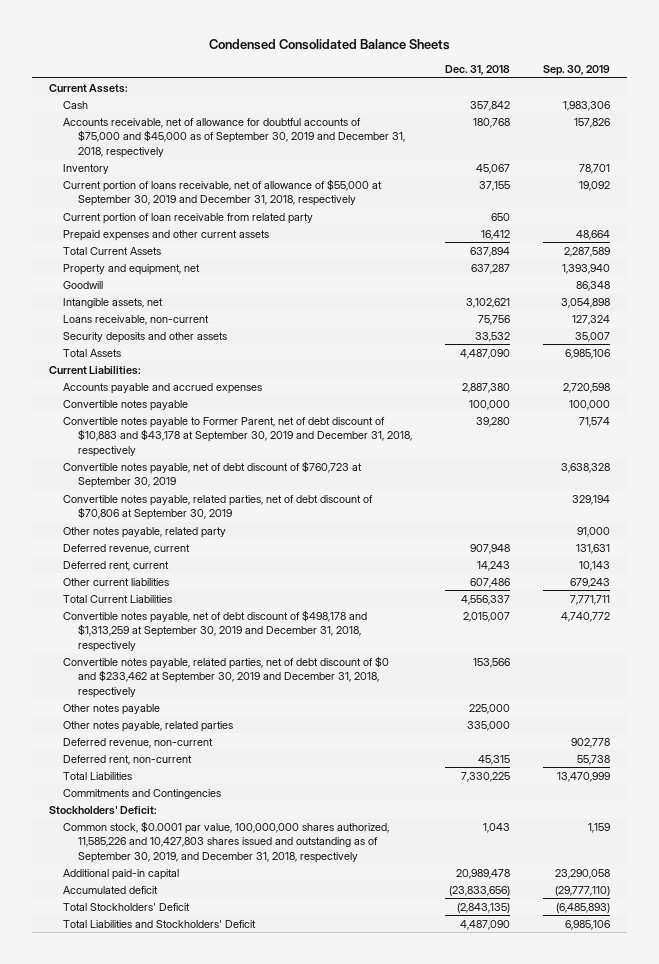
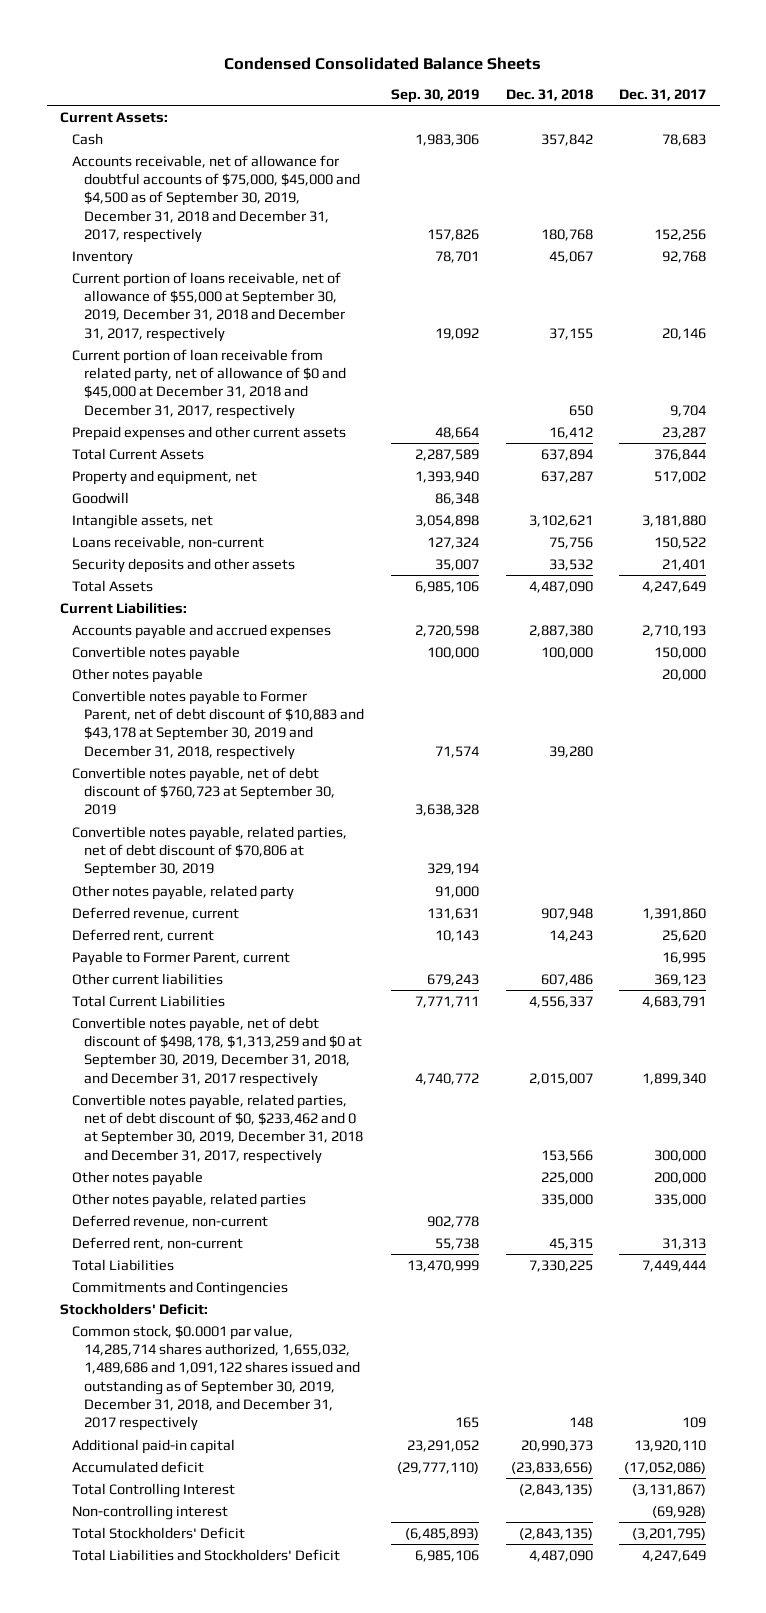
- | Dec. 31, 2018 | Sep. 30, 2019
+ | Sep. 30, 2019 | Dec. 31, 2018 | Dec. 31, 2017
- Accounts receivable, net of allowance for doubtful accounts of $75,000 and $45,000 as of September 30, 2019 and December 31, 2018, respectively | 180,768 | 157,826
+ Accounts receivable, net of allowance for doubtful accounts of $75,000, $45,000 and $4,500 as of September 30, 2019, December 31, 2018 and December 31, 2017, respectively | 157,826 | 180,768 | 152,256
- Current portion of loans receivable, net of allowance of $55,000 at September 30, 2019 and December 31, 2018, respectively | 37,155 | 19,092
- Current portion of loan receivable from related party | 650 |
+ Current portion of loans receivable, net of allowance of $55,000 at September 30, 2019, December 31, 2018 and December 31, 2017, respectively | 19,092 | 37,155 | 20,146
+ Current portion of loan receivable from related party, net of allowance of $0 and $45,000 at December 31, 2018 and December 31, 2017, respectively | | 650 | 9,704
+ Other notes payable | | | 20,000
+ Payable to Former Parent, current | | | 16,995
- Convertible notes payable, net of debt discount of $498,178 and $1,313,259 at September 30, 2019 and December 31, 2018, respectively | 2,015,007 | 4,740,772
- Convertible notes payable, related parties, net of debt discount of $0 and $233,462 at September 30, 2019 and December 31, 2018, respectively | 153,566 |
+ Convertible notes payable, net of debt discount of $498,178, $1,313,259 and $0 at September 30, 2019, December 31, 2018, and December 31, 2017 respectively | 4,740,772 | 2,015,007 | 1,899,340
+ Convertible notes payable, related parties, net of debt discount of $0, $233,462 and 0 at September 30, 2019, December 31, 2018 and December 31, 2017, respectively | | 153,566 | 300,000
- Common stock, $0.0001 par value, 100,000,000 shares authorized, 11,585,226 and 10,427,803 shares issued and outstanding as of September 30, 2019, and December 31, 2018, respectively | 1,043 | 1,159
- Additional paid-in capital | 20,989,478 | 23,290,058
+ Common stock, $0.0001 par value, 14,285,714 shares authorized, 1,655,032, 1,489,686 and 1,091,122 shares issued and outstanding as of September 30, 2019, December 31, 2018, and December 31, 2017 respectively | 165 | 148 | 109
+ Additional paid-in capital | 23,291,052 | 20,990,373 | 13,920,110
+ Total Controlling Interest | | (2,843,135) | (3,131,867)
+ Non-controlling interest | | | (69,928)

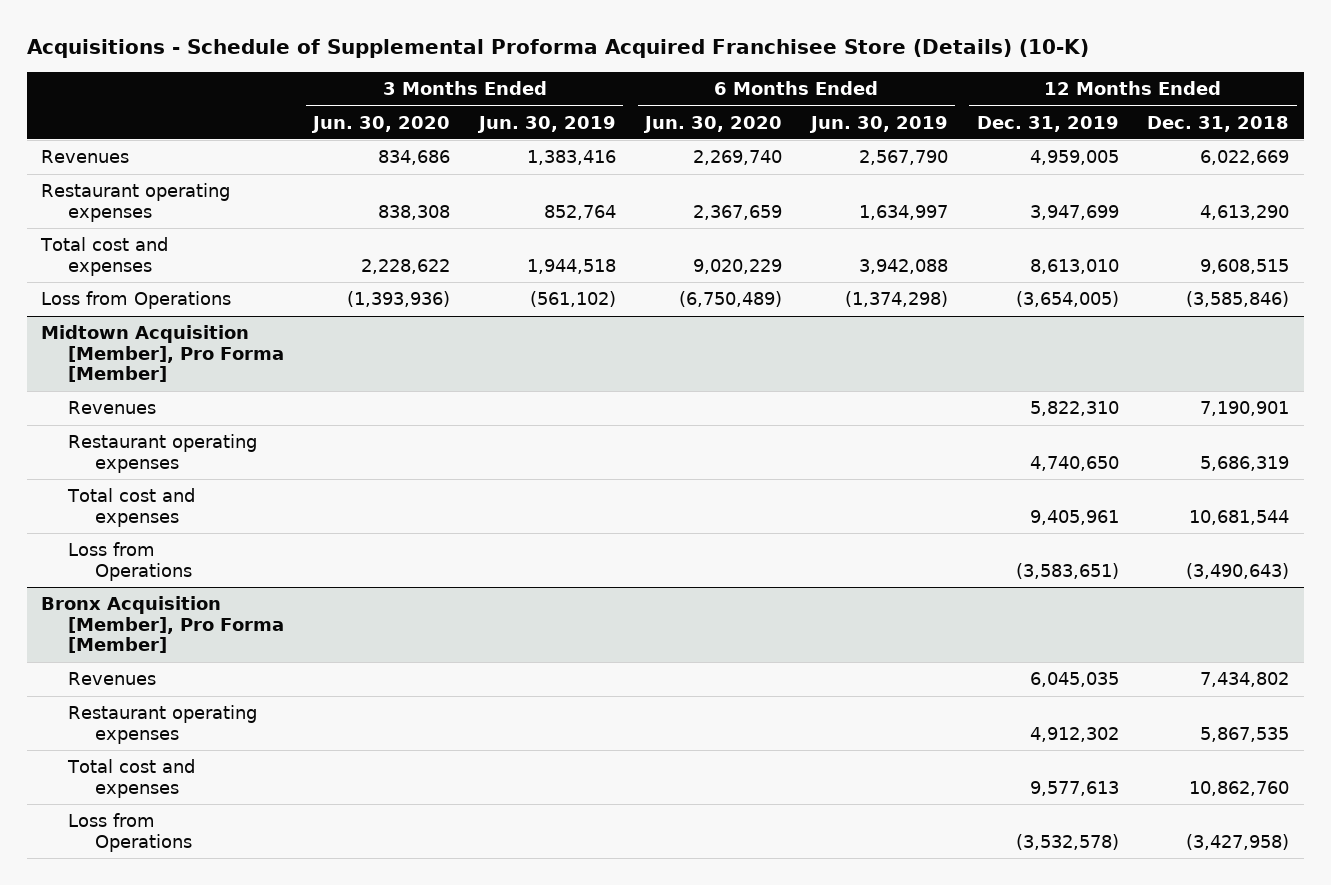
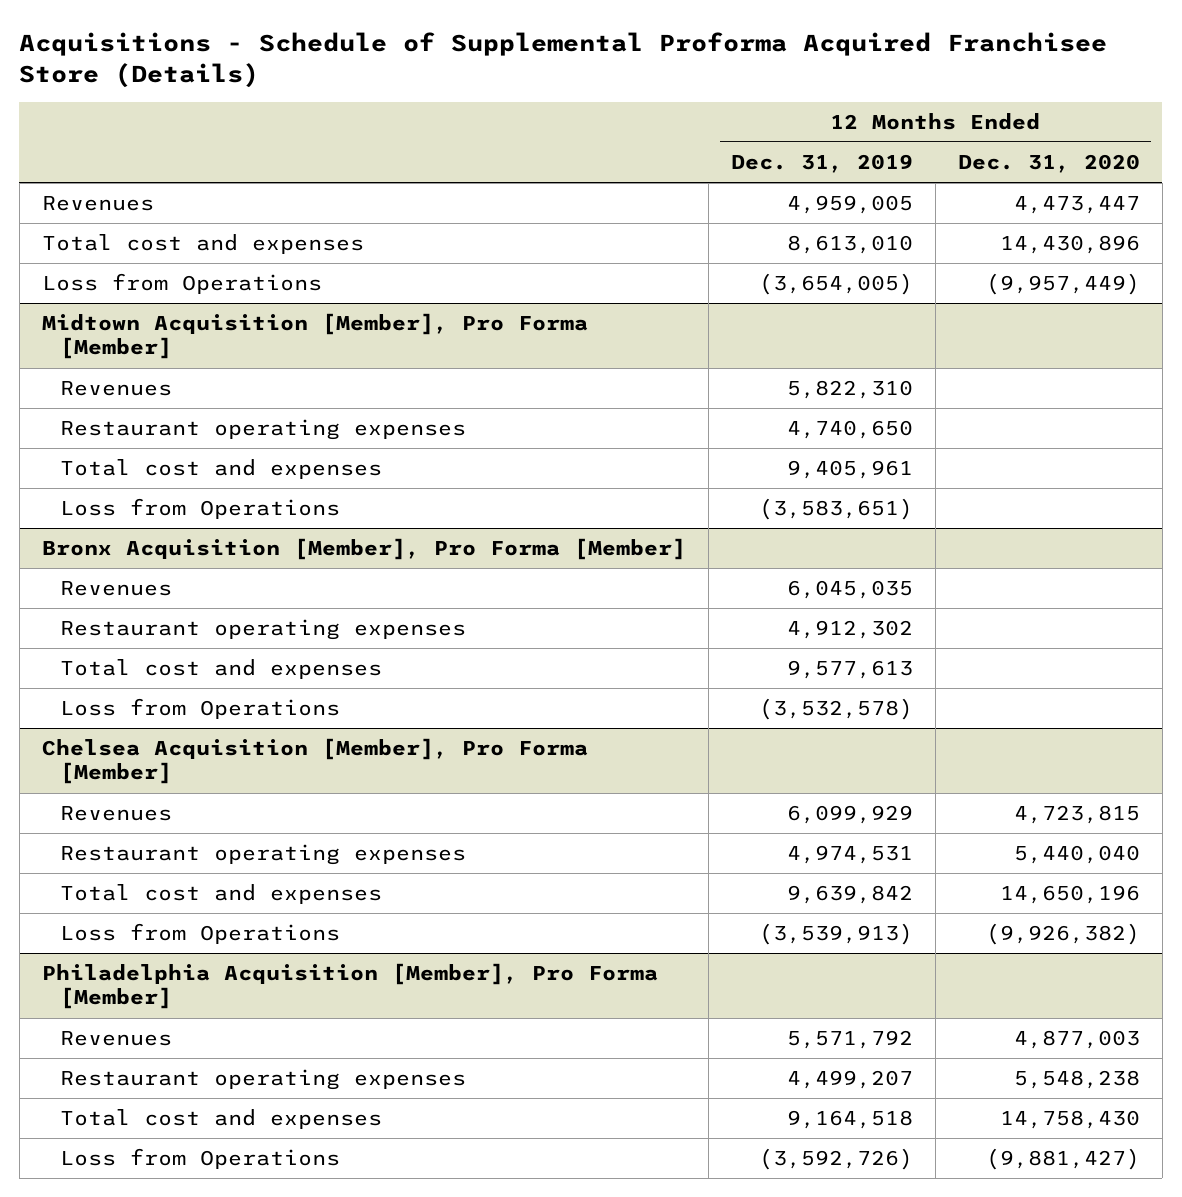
- Acquisitions - Schedule of Supplemental Proforma Acquired Franchisee Store (Details) (10-K)
+ Acquisitions - Schedule of Supplemental Proforma Acquired Franchisee Store (Details)
- | 3 Months Ended Jun. 30, 2020 | 3 Months Ended Jun. 30, 2019 | 6 Months Ended Jun. 30, 2020 | 6 Months Ended Jun. 30, 2019 | 12 Months Ended Dec. 31, 2019 | 12 Months Ended Dec. 31, 2018
+ | 12 Months Ended Dec. 31, 2019 | 12 Months Ended Dec. 31, 2020
- Restaurant operating expenses | 838,308 | 852,764 | 2,367,659 | 1,634,997 | 3,947,699 | 4,613,290
+ Chelsea Acquisition [Member], Pro Forma [Member]
+ Revenues | 6,099,929 | 4,723,815
+ Restaurant operating expenses | 4,974,531 | 5,440,040
+ Total cost and expenses | 9,639,842 | 14,650,196
+ Loss from Operations | (3,539,913) | (9,926,382)
+ Philadelphia Acquisition [Member], Pro Forma [Member]
+ Revenues | 5,571,792 | 4,877,003
+ Restaurant operating expenses | 4,499,207 | 5,548,238
+ Total cost and expenses | 9,164,518 | 14,758,430
+ Loss from Operations | (3,592,726) | (9,881,427)

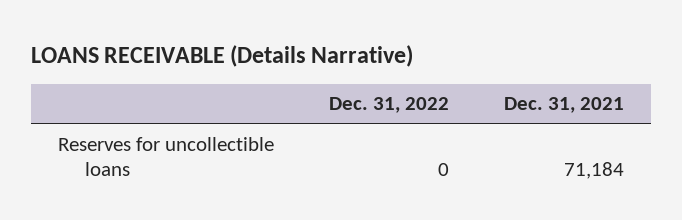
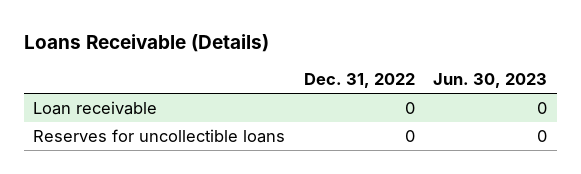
- LOANS RECEIVABLE (Details Narrative)
+ Loans Receivable (Details)
- | Dec. 31, 2022 | Dec. 31, 2021
+ | Dec. 31, 2022 | Jun. 30, 2023
+ Loan receivable | 0 | 0

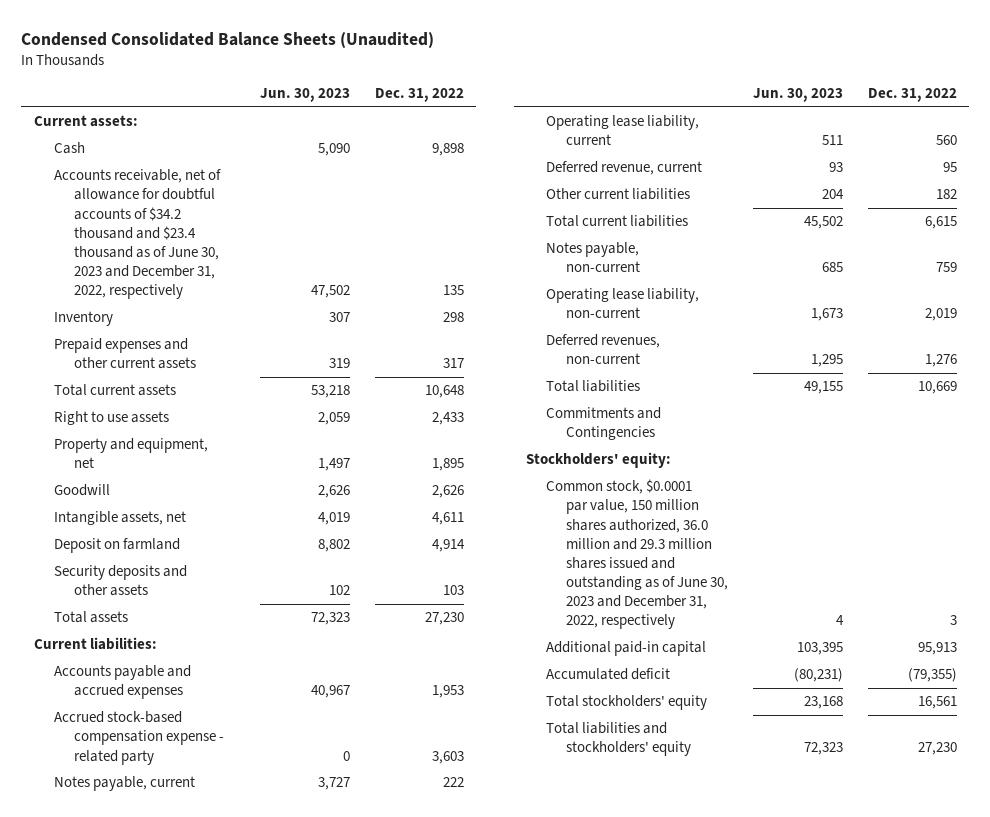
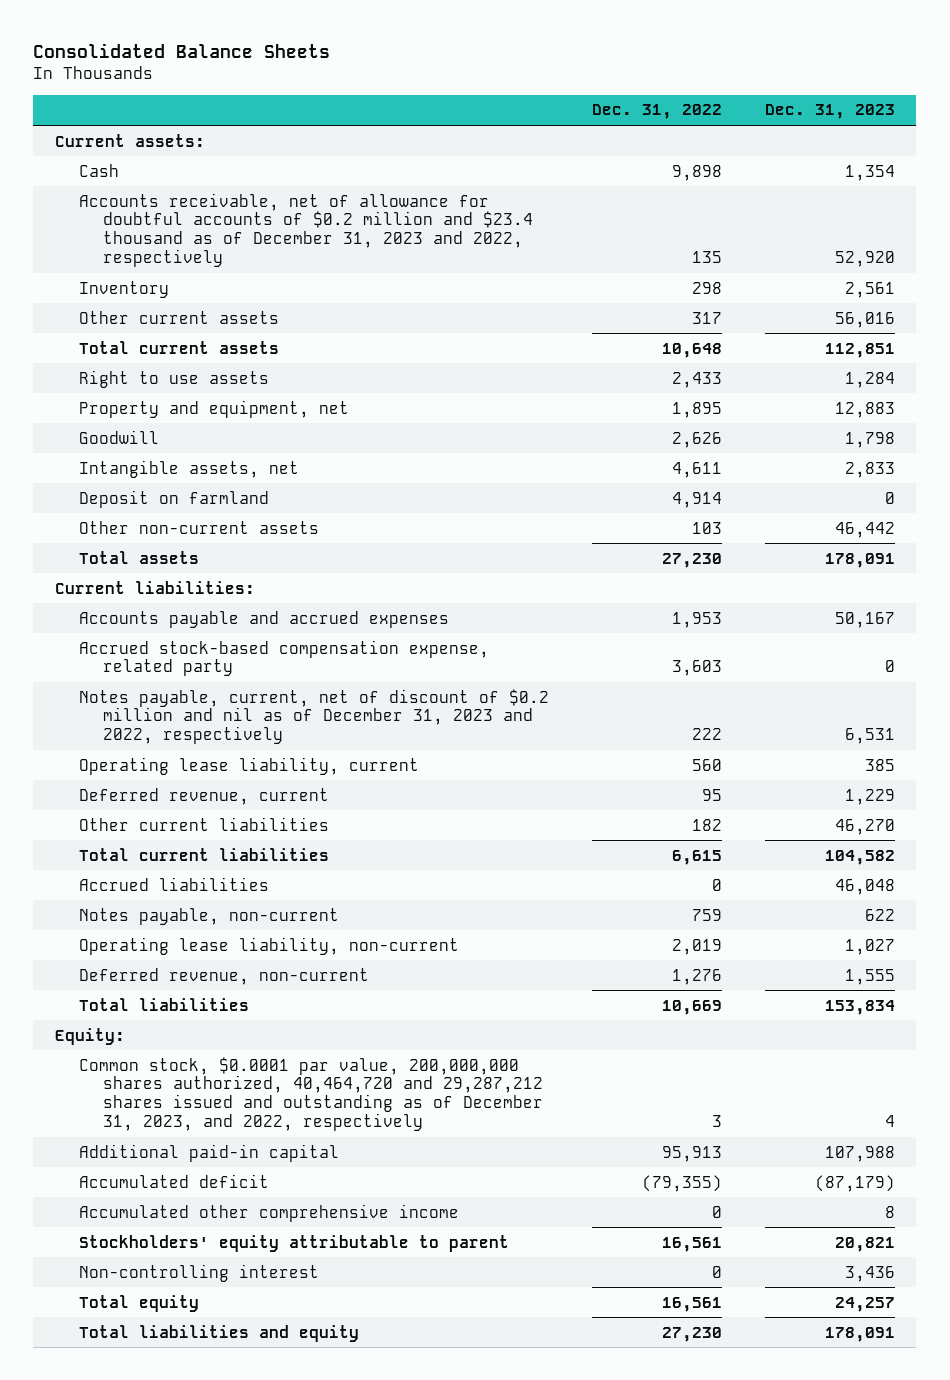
- Condensed Consolidated Balance Sheets (Unaudited)
+ Consolidated Balance Sheets
- | Jun. 30, 2023 | Dec. 31, 2022
+ | Dec. 31, 2022 | Dec. 31, 2023
- Accounts receivable, net of allowance for doubtful accounts of $34.2 thousand and $23.4 thousand as of June 30, 2023 and December 31, 2022, respectively | 47,502 | 135
+ Accounts receivable, net of allowance for doubtful accounts of $0.2 million and $23.4 thousand as of December 31, 2023 and 2022, respectively | 135 | 52,920
- Prepaid expenses and other current assets | 319 | 317
+ Other current assets | 317 | 56,016
- Security deposits and other assets | 102 | 103
+ Other non-current assets | 103 | 46,442
- Accrued stock-based compensation expense - related party | 0 | 3,603
- Notes payable, current | 3,727 | 222
+ Accrued stock-based compensation expense, related party | 3,603 | 0
+ Notes payable, current, net of discount of $0.2 million and nil as of December 31, 2023 and 2022, respectively | 222 | 6,531
+ Accrued liabilities | 0 | 46,048
- Deferred revenues, non-current | 1,295 | 1,276
+ Deferred revenue, non-current | 1,276 | 1,555
- Commitments and Contingencies
- Stockholders' equity:
- Common stock, $0.0001 par value, 150 million shares authorized, 36.0 million and 29.3 million shares issued and outstanding as of June 30, 2023 and December 31, 2022, respectively | 4 | 3
+ Equity:
+ Common stock, $0.0001 par value, 200,000,000 shares authorized, 40,464,720 and 29,287,212 shares issued and outstanding as of December 31, 2023, and 2022, respectively | 3 | 4
- Total stockholders' equity | 23,168 | 16,561
- Total liabilities and stockholders' equity | 72,323 | 27,230
+ Accumulated other comprehensive income | 0 | 8
+ Stockholders' equity attributable to parent | 16,561 | 20,821
+ Non-controlling interest | 0 | 3,436
+ Total equity | 16,561 | 24,257
+ Total liabilities and equity | 27,230 | 178,091

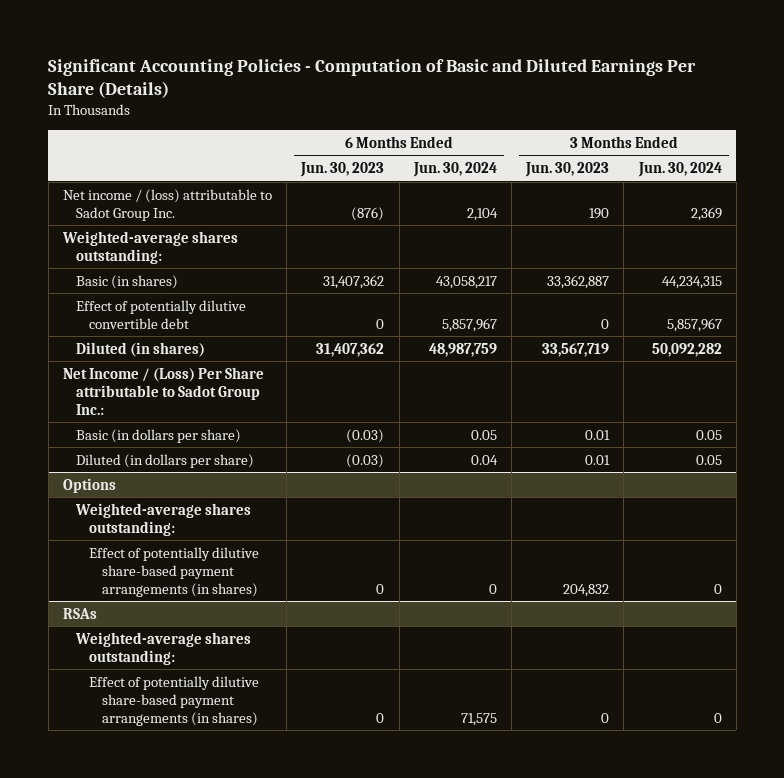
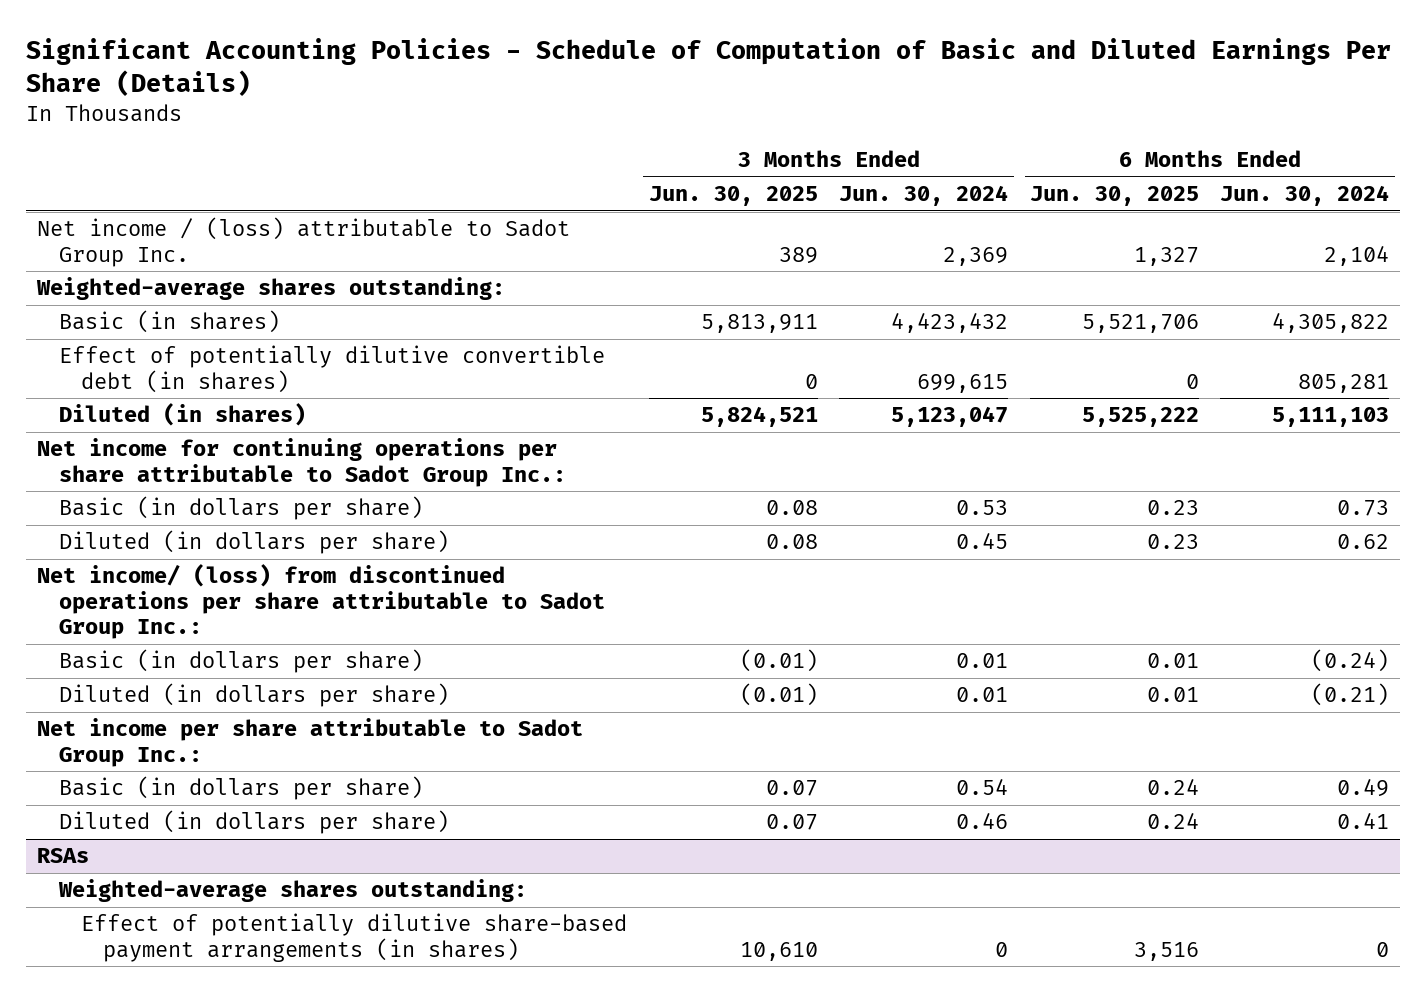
- Significant Accounting Policies - Computation of Basic and Diluted Earnings Per Share (Details)
+ Significant Accounting Policies - Schedule of Computation of Basic and Diluted Earnings Per Share (Details)
- | 6 Months Ended Jun. 30, 2023 | 6 Months Ended Jun. 30, 2024 | 3 Months Ended Jun. 30, 2023 | 3 Months Ended Jun. 30, 2024
+ | 3 Months Ended Jun. 30, 2025 | 3 Months Ended Jun. 30, 2024 | 6 Months Ended Jun. 30, 2025 | 6 Months Ended Jun. 30, 2024
- Basic (in shares) | 31,407,362 | 43,058,217 | 33,362,887 | 44,234,315
- Effect of potentially dilutive convertible debt | 0 | 5,857,967 | 0 | 5,857,967
- Diluted (in shares) | 31,407,362 | 48,987,759 | 33,567,719 | 50,092,282
- Net Income / (Loss) Per Share attributable to Sadot Group Inc.:
- Basic (in dollars per share) | (0.03) | 0.05 | 0.01 | 0.05
- Diluted (in dollars per share) | (0.03) | 0.04 | 0.01 | 0.05
- Options
- Weighted-average shares outstanding:
- Effect of potentially dilutive share-based payment arrangements (in shares) | 0 | 0 | 204,832 | 0
+ Basic (in shares) | 5,813,911 | 4,423,432 | 5,521,706 | 4,305,822
+ Effect of potentially dilutive convertible debt (in shares) | 0 | 699,615 | 0 | 805,281
+ Diluted (in shares) | 5,824,521 | 5,123,047 | 5,525,222 | 5,111,103
+ Net income for continuing operations per share attributable to Sadot Group Inc.:
+ Basic (in dollars per share) | 0.08 | 0.53 | 0.23 | 0.73
+ Diluted (in dollars per share) | 0.08 | 0.45 | 0.23 | 0.62
+ Net income/ (loss) from discontinued operations per share attributable to Sadot Group Inc.:
+ Basic (in dollars per share) | (0.01) | 0.01 | 0.01 | (0.24)
+ Diluted (in dollars per share) | (0.01) | 0.01 | 0.01 | (0.21)
+ Net income per share attributable to Sadot Group Inc.:
+ Basic (in dollars per share) | 0.07 | 0.54 | 0.24 | 0.49
+ Diluted (in dollars per share) | 0.07 | 0.46 | 0.24 | 0.41
@ RSAs
- Effect of potentially dilutive share-based payment arrangements (in shares) | 0 | 71,575 | 0 | 0
+ Effect of potentially dilutive share-based payment arrangements (in shares) | 10,610 | 0 | 3,516 | 0

